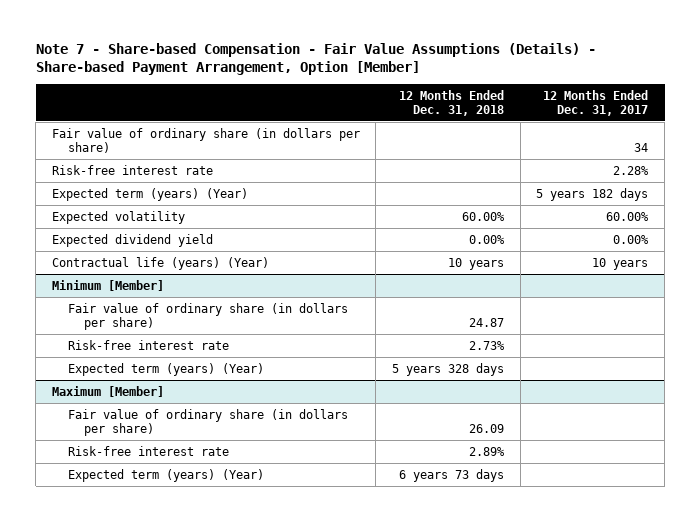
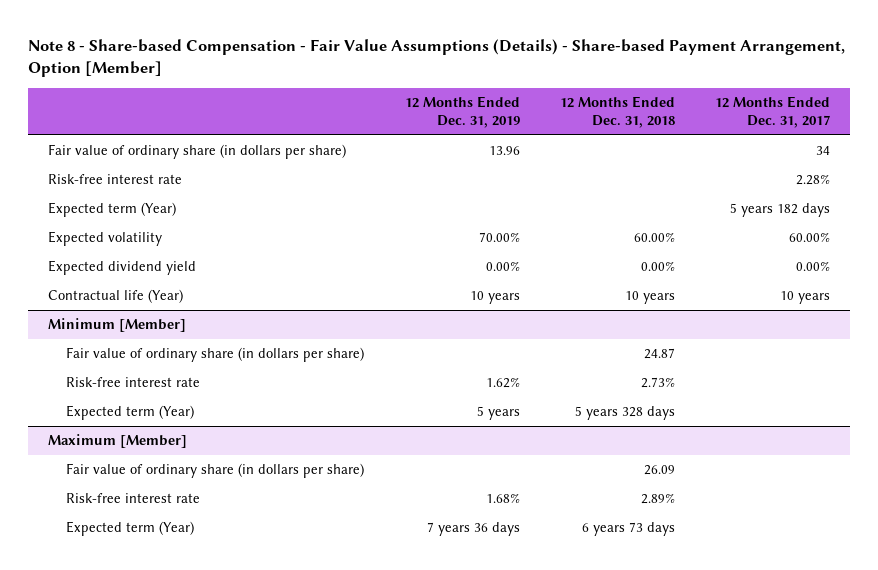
- Note 7 - Share-based Compensation - Fair Value Assumptions (Details) - Share-based Payment Arrangement, Option [Member]
+ Note 8 - Share-based Compensation - Fair Value Assumptions (Details) - Share-based Payment Arrangement, Option [Member]
- | 12 Months Ended Dec. 31, 2018 | 12 Months Ended Dec. 31, 2017
+ | 12 Months Ended Dec. 31, 2019 | 12 Months Ended Dec. 31, 2018 | 12 Months Ended Dec. 31, 2017
- Expected term (years) (Year) | | 5 years 182 days
+ Expected term (Year) | | | 5 years 182 days
- Contractual life (years) (Year) | 10 years | 10 years
+ Contractual life (Year) | 10 years | 10 years | 10 years
@ Minimum [Member]
- Expected term (years) (Year) | 5 years 328 days |
+ Expected term (Year) | 5 years | 5 years 328 days |
@ Maximum [Member]
- Expected term (years) (Year) | 6 years 73 days |
+ Expected term (Year) | 7 years 36 days | 6 years 73 days |

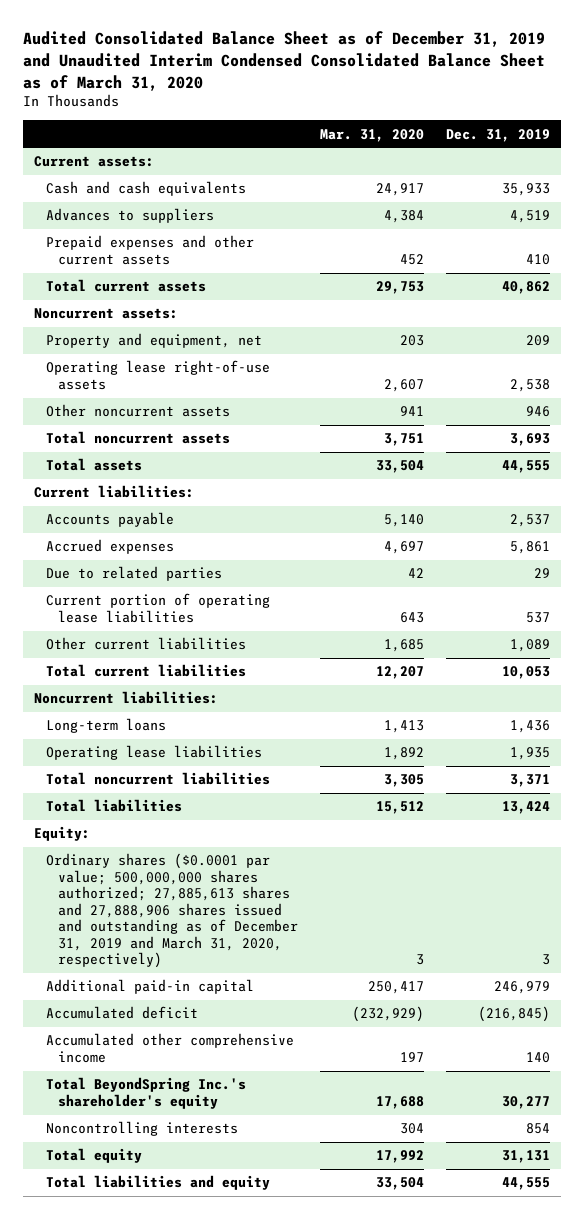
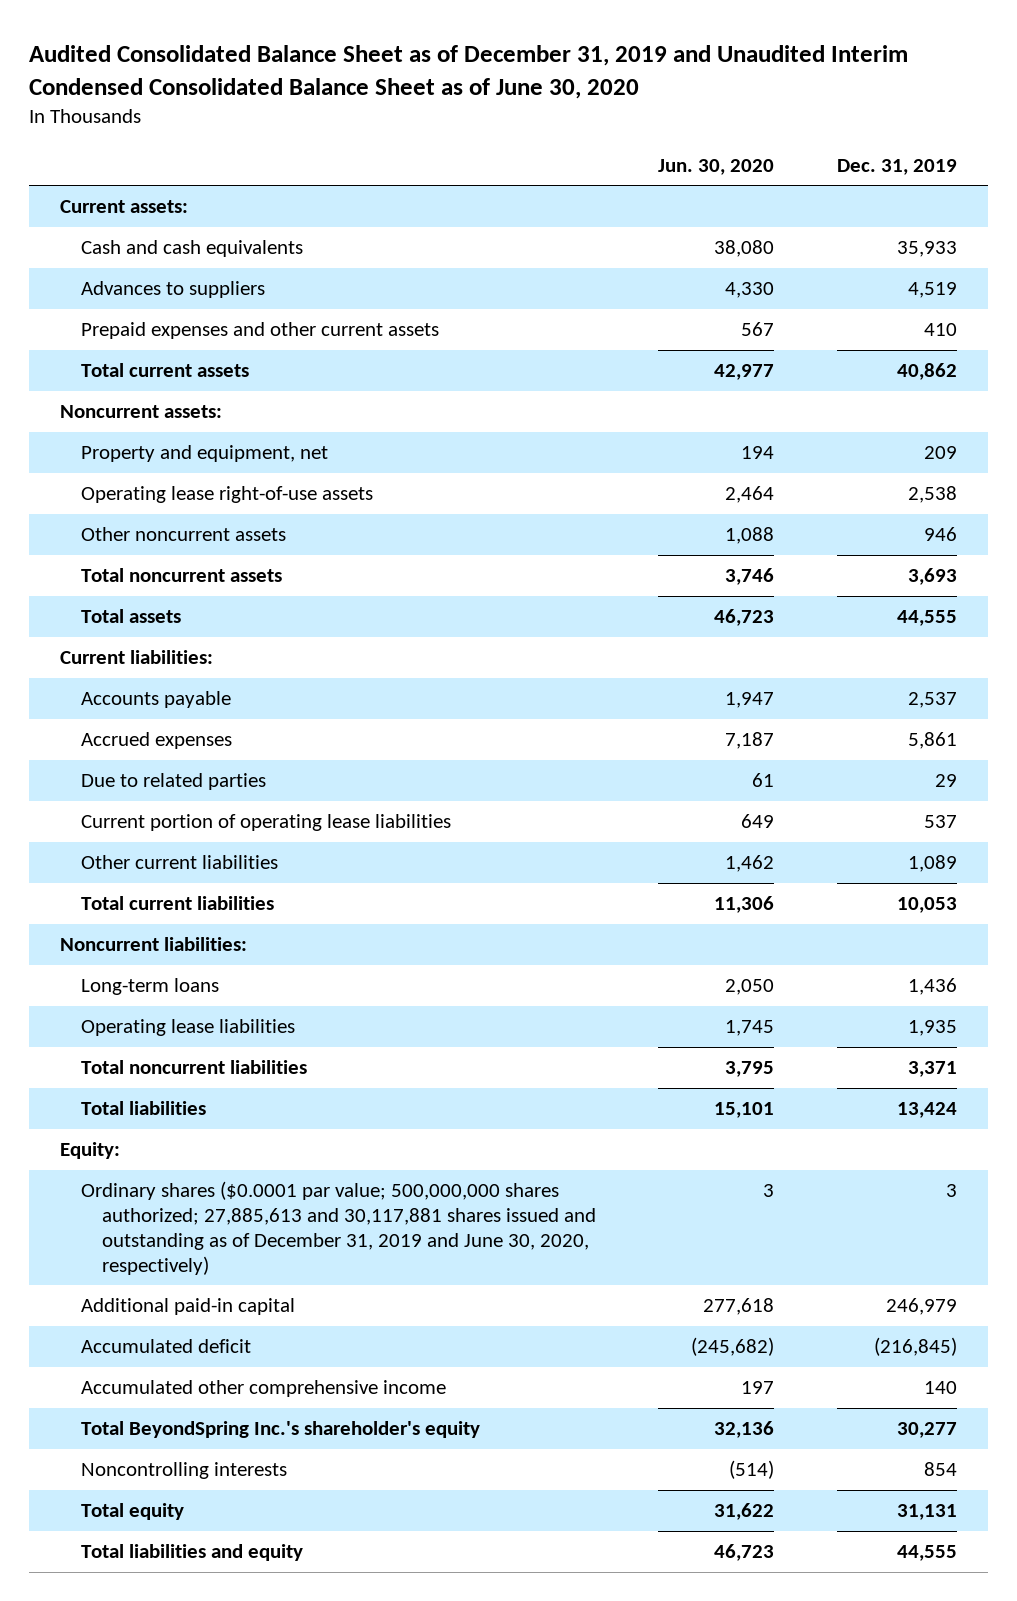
- Audited Consolidated Balance Sheet as of December 31, 2019 and Unaudited Interim Condensed Consolidated Balance Sheet as of March 31, 2020
+ Audited Consolidated Balance Sheet as of December 31, 2019 and Unaudited Interim Condensed Consolidated Balance Sheet as of June 30, 2020
- | Mar. 31, 2020 | Dec. 31, 2019
+ | Jun. 30, 2020 | Dec. 31, 2019
- Ordinary shares ($0.0001 par value; 500,000,000 shares authorized; 27,885,613 shares and 27,888,906 shares issued and outstanding as of December 31, 2019 and March 31, 2020, respectively) | 3 | 3
+ Ordinary shares ($0.0001 par value; 500,000,000 shares authorized; 27,885,613 and 30,117,881 shares issued and outstanding as of December 31, 2019 and June 30, 2020, respectively) | 3 | 3

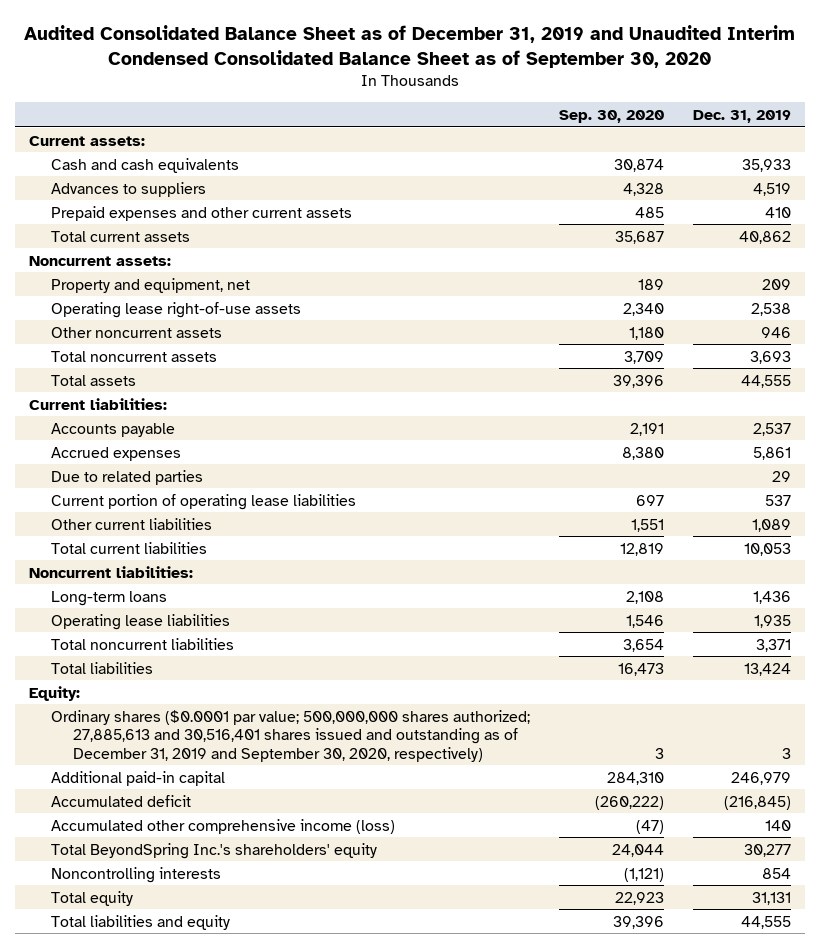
- Audited Consolidated Balance Sheet as of December 31, 2019 and Unaudited Interim Condensed Consolidated Balance Sheet as of June 30, 2020
+ Audited Consolidated Balance Sheet as of December 31, 2019 and Unaudited Interim Condensed Consolidated Balance Sheet as of September 30, 2020
- | Jun. 30, 2020 | Dec. 31, 2019
+ | Sep. 30, 2020 | Dec. 31, 2019
- Ordinary shares ($0.0001 par value; 500,000,000 shares authorized; 27,885,613 and 30,117,881 shares issued and outstanding as of December 31, 2019 and June 30, 2020, respectively) | 3 | 3
+ Ordinary shares ($0.0001 par value; 500,000,000 shares authorized; 27,885,613 and 30,516,401 shares issued and outstanding as of December 31, 2019 and September 30, 2020, respectively) | 3 | 3
- Accumulated other comprehensive income | 197 | 140
- Total BeyondSpring Inc.'s shareholder's equity | 32,136 | 30,277
+ Accumulated other comprehensive income (loss) | (47) | 140
+ Total BeyondSpring Inc.'s shareholders' equity | 24,044 | 30,277

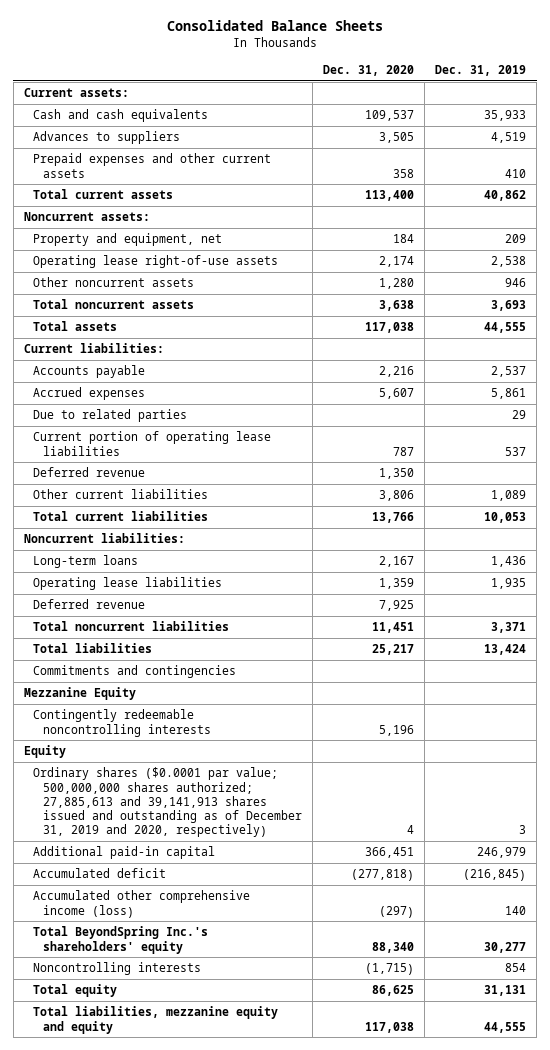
- Audited Consolidated Balance Sheet as of December 31, 2019 and Unaudited Interim Condensed Consolidated Balance Sheet as of September 30, 2020
+ Consolidated Balance Sheets
- | Sep. 30, 2020 | Dec. 31, 2019
+ | Dec. 31, 2020 | Dec. 31, 2019
+ Deferred revenue | 1,350 |
+ Deferred revenue | 7,925 |
- Equity:
- Ordinary shares ($0.0001 par value; 500,000,000 shares authorized; 27,885,613 and 30,516,401 shares issued and outstanding as of December 31, 2019 and September 30, 2020, respectively) | 3 | 3
+ Commitments and contingencies
+ Mezzanine Equity
+ Contingently redeemable noncontrolling interests | 5,196 |
+ Equity
+ Ordinary shares ($0.0001 par value; 500,000,000 shares authorized; 27,885,613 and 39,141,913 shares issued and outstanding as of December 31, 2019 and 2020, respectively) | 4 | 3
- Total liabilities and equity | 39,396 | 44,555
+ Total liabilities, mezzanine equity and equity | 117,038 | 44,555

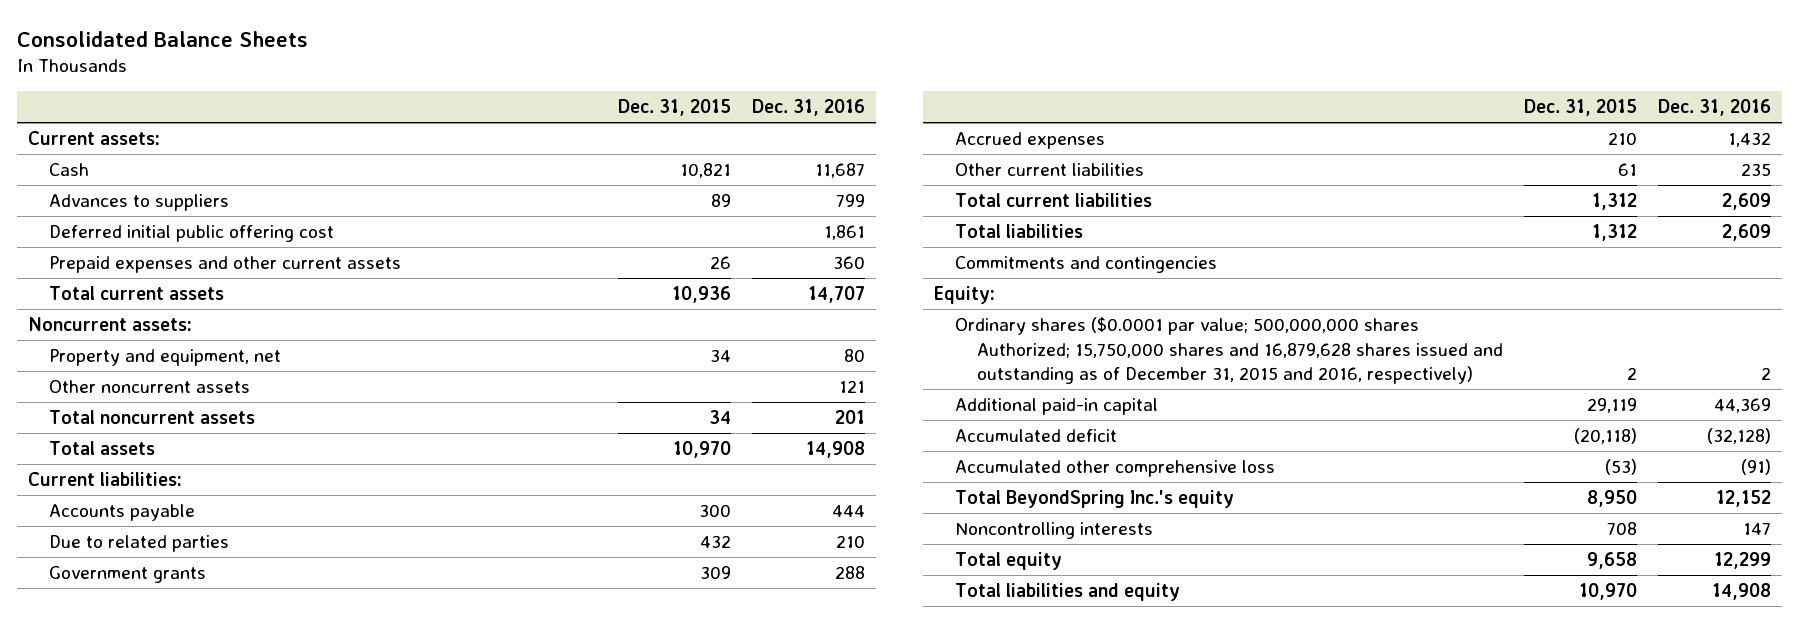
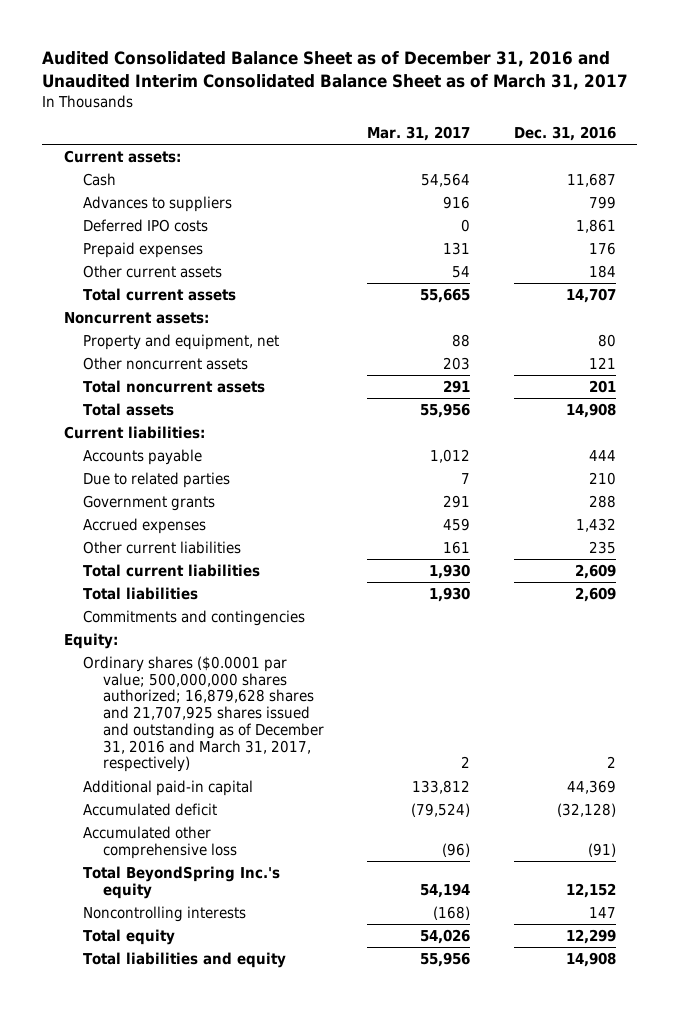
- Consolidated Balance Sheets
+ Audited Consolidated Balance Sheet as of December 31, 2016 and Unaudited Interim Consolidated Balance Sheet as of March 31, 2017
- | Dec. 31, 2015 | Dec. 31, 2016
+ | Mar. 31, 2017 | Dec. 31, 2016
- Deferred initial public offering cost | | 1,861
- Prepaid expenses and other current assets | 26 | 360
+ Deferred IPO costs | 0 | 1,861
+ Prepaid expenses | 131 | 176
+ Other current assets | 54 | 184
- Ordinary shares ($0.0001 par value; 500,000,000 shares Authorized; 15,750,000 shares and 16,879,628 shares issued and outstanding as of December 31, 2015 and 2016, respectively) | 2 | 2
+ Ordinary shares ($0.0001 par value; 500,000,000 shares authorized; 16,879,628 shares and 21,707,925 shares issued and outstanding as of December 31, 2016 and March 31, 2017, respectively) | 2 | 2

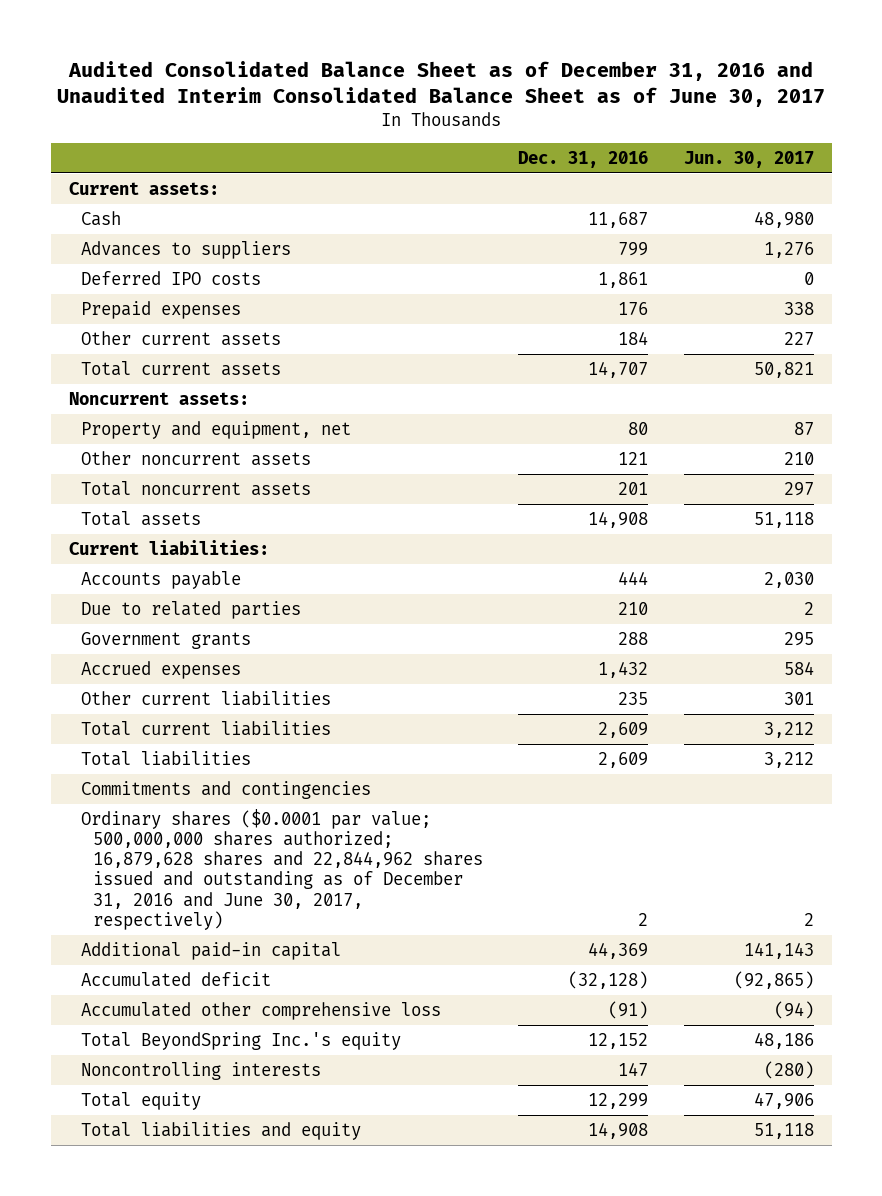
- Audited Consolidated Balance Sheet as of December 31, 2016 and Unaudited Interim Consolidated Balance Sheet as of March 31, 2017
+ Audited Consolidated Balance Sheet as of December 31, 2016 and Unaudited Interim Consolidated Balance Sheet as of June 30, 2017
- | Mar. 31, 2017 | Dec. 31, 2016
+ | Dec. 31, 2016 | Jun. 30, 2017
- Equity:
- Ordinary shares ($0.0001 par value; 500,000,000 shares authorized; 16,879,628 shares and 21,707,925 shares issued and outstanding as of December 31, 2016 and March 31, 2017, respectively) | 2 | 2
+ Ordinary shares ($0.0001 par value; 500,000,000 shares authorized; 16,879,628 shares and 22,844,962 shares issued and outstanding as of December 31, 2016 and June 30, 2017, respectively) | 2 | 2

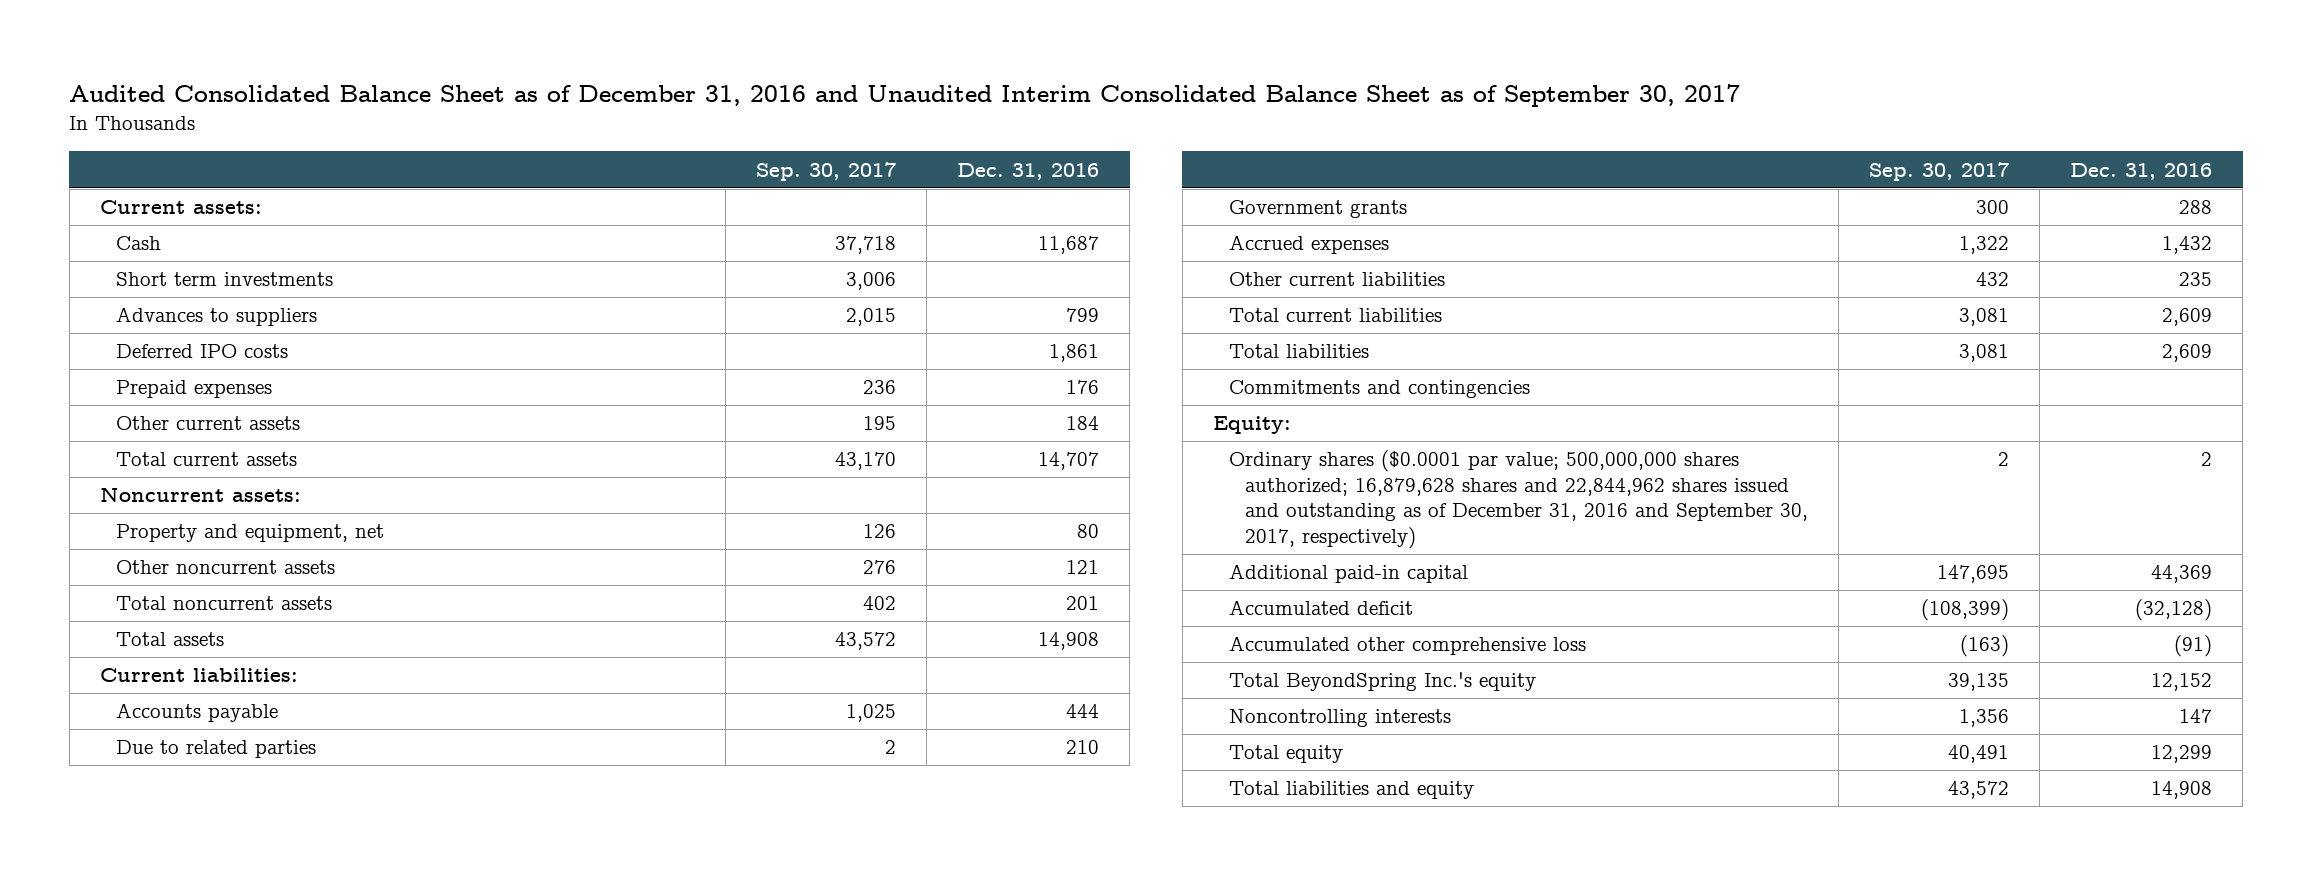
- Audited Consolidated Balance Sheet as of December 31, 2016 and Unaudited Interim Consolidated Balance Sheet as of June 30, 2017
+ Audited Consolidated Balance Sheet as of December 31, 2016 and Unaudited Interim Consolidated Balance Sheet as of September 30, 2017
- | Dec. 31, 2016 | Jun. 30, 2017
+ | Sep. 30, 2017 | Dec. 31, 2016
+ Short term investments | 3,006 |
- Ordinary shares ($0.0001 par value; 500,000,000 shares authorized; 16,879,628 shares and 22,844,962 shares issued and outstanding as of December 31, 2016 and June 30, 2017, respectively) | 2 | 2
+ Equity:
+ Ordinary shares ($0.0001 par value; 500,000,000 shares authorized; 16,879,628 shares and 22,844,962 shares issued and outstanding as of December 31, 2016 and September 30, 2017, respectively) | 2 | 2

